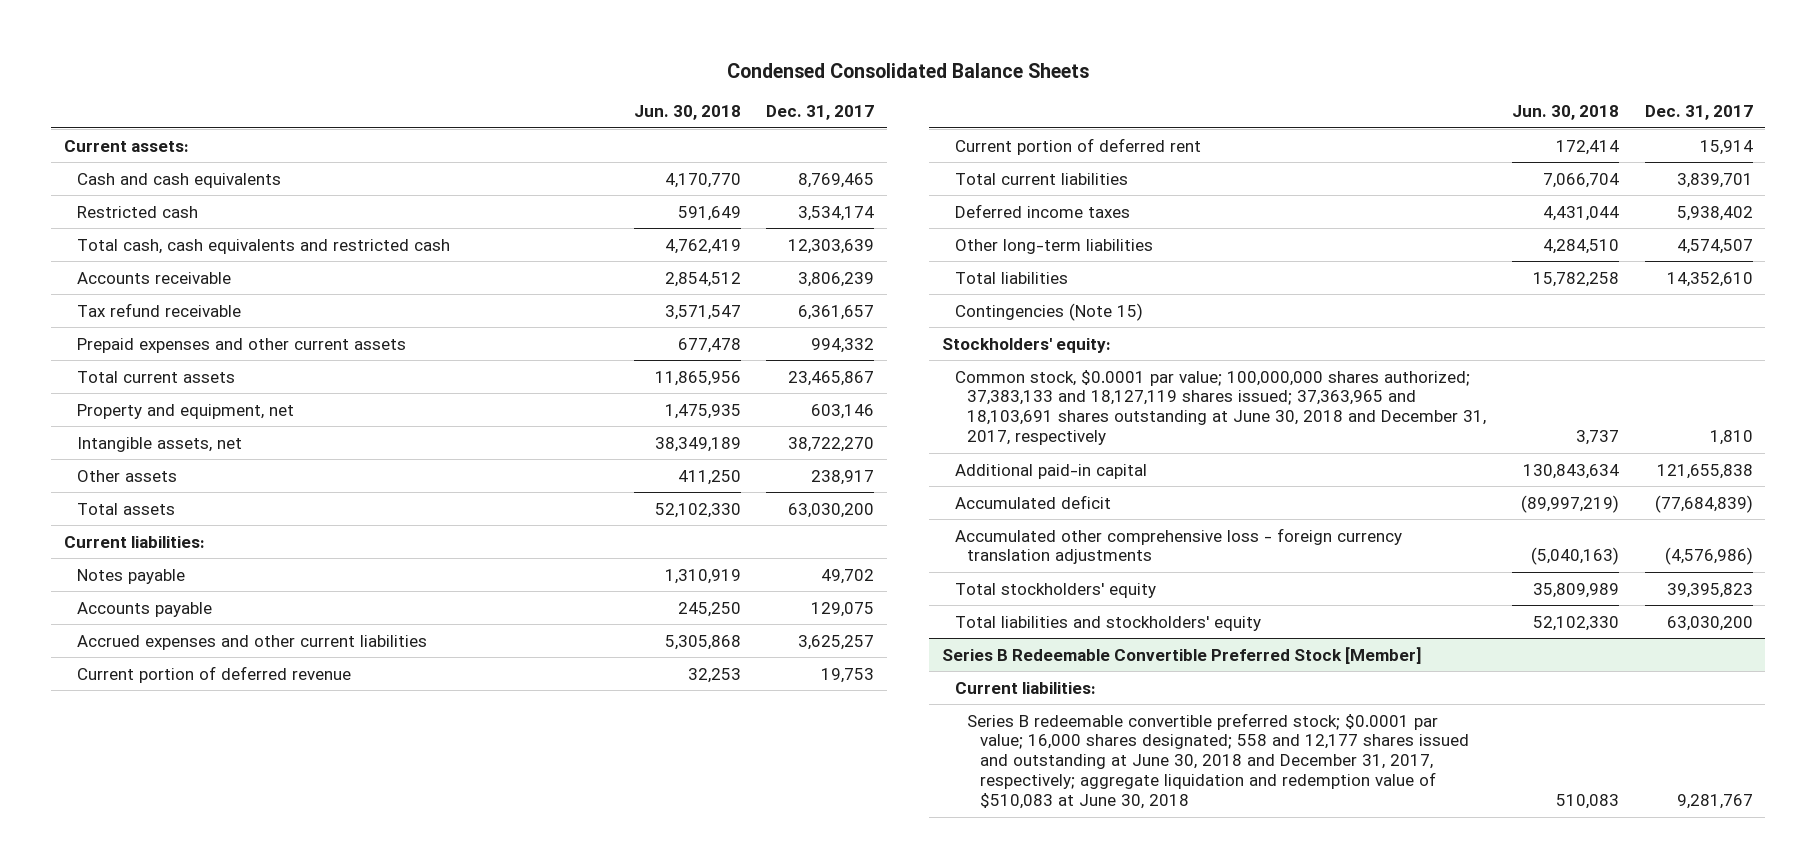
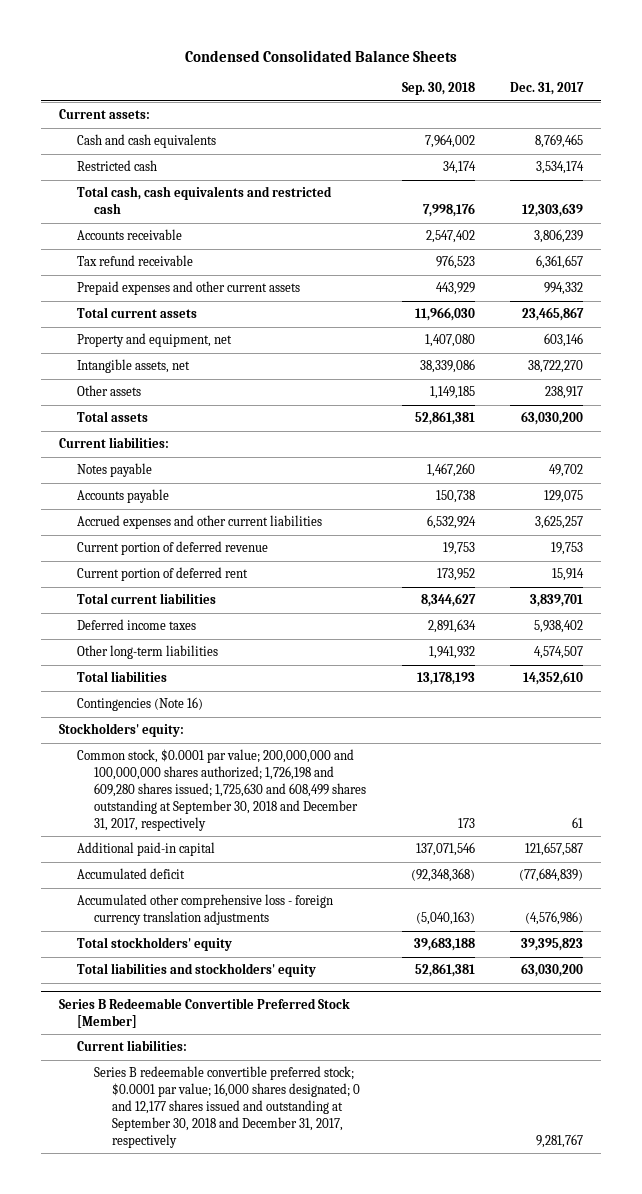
- | Jun. 30, 2018 | Dec. 31, 2017
+ | Sep. 30, 2018 | Dec. 31, 2017
- Contingencies (Note 15)
+ Contingencies (Note 16)
- Common stock, $0.0001 par value; 100,000,000 shares authorized; 37,383,133 and 18,127,119 shares issued; 37,363,965 and 18,103,691 shares outstanding at June 30, 2018 and December 31, 2017, respectively | 3,737 | 1,810
- Additional paid-in capital | 130,843,634 | 121,655,838
+ Common stock, $0.0001 par value; 200,000,000 and 100,000,000 shares authorized; 1,726,198 and 609,280 shares issued; 1,725,630 and 608,499 shares outstanding at September 30, 2018 and December 31, 2017, respectively | 173 | 61
+ Additional paid-in capital | 137,071,546 | 121,657,587
@ Series B Redeemable Convertible Preferred Stock [Member]
- Series B redeemable convertible preferred stock; $0.0001 par value; 16,000 shares designated; 558 and 12,177 shares issued and outstanding at June 30, 2018 and December 31, 2017, respectively; aggregate liquidation and redemption value of $510,083 at June 30, 2018 | 510,083 | 9,281,767
+ Series B redeemable convertible preferred stock; $0.0001 par value; 16,000 shares designated; 0 and 12,177 shares issued and outstanding at September 30, 2018 and December 31, 2017, respectively | | 9,281,767

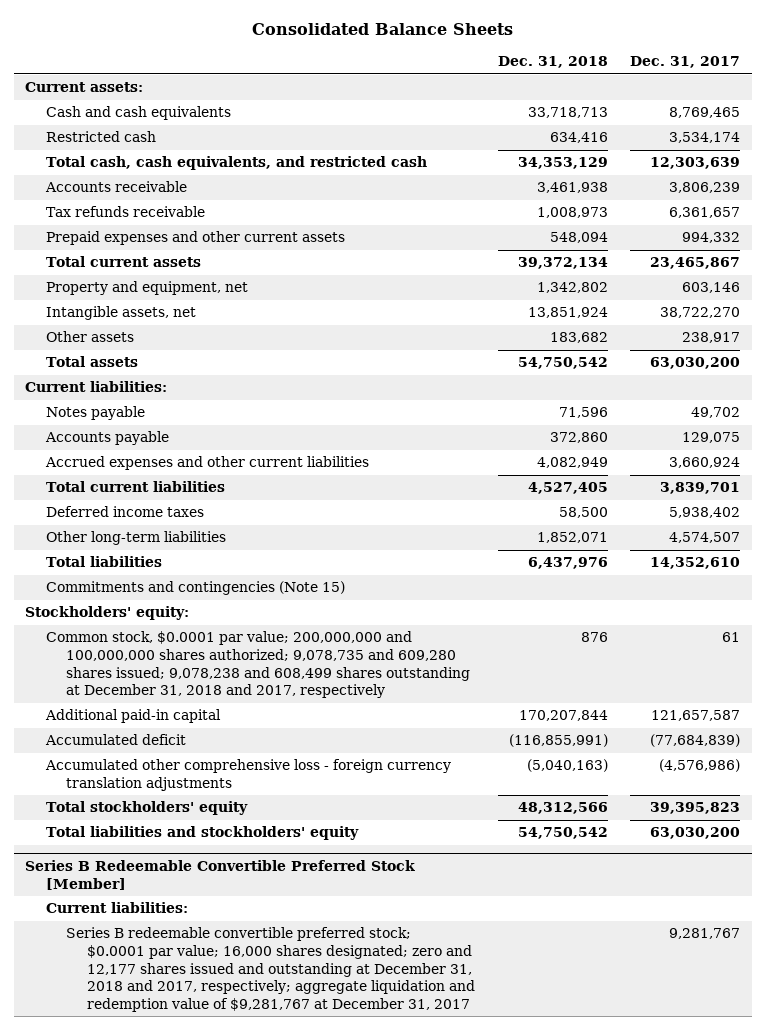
- Condensed Consolidated Balance Sheets
+ Consolidated Balance Sheets
- | Sep. 30, 2018 | Dec. 31, 2017
+ | Dec. 31, 2018 | Dec. 31, 2017
- Total cash, cash equivalents and restricted cash | 7,998,176 | 12,303,639
+ Total cash, cash equivalents, and restricted cash | 34,353,129 | 12,303,639
- Tax refund receivable | 976,523 | 6,361,657
+ Tax refunds receivable | 1,008,973 | 6,361,657
- Accrued expenses and other current liabilities | 6,532,924 | 3,625,257
- Current portion of deferred revenue | 19,753 | 19,753
- Current portion of deferred rent | 173,952 | 15,914
+ Accrued expenses and other current liabilities | 4,082,949 | 3,660,924
- Contingencies (Note 16)
+ Commitments and contingencies (Note 15)
- Common stock, $0.0001 par value; 200,000,000 and 100,000,000 shares authorized; 1,726,198 and 609,280 shares issued; 1,725,630 and 608,499 shares outstanding at September 30, 2018 and December 31, 2017, respectively | 173 | 61
+ Common stock, $0.0001 par value; 200,000,000 and 100,000,000 shares authorized; 9,078,735 and 609,280 shares issued; 9,078,238 and 608,499 shares outstanding at December 31, 2018 and 2017, respectively | 876 | 61
@ Series B Redeemable Convertible Preferred Stock [Member]
- Series B redeemable convertible preferred stock; $0.0001 par value; 16,000 shares designated; 0 and 12,177 shares issued and outstanding at September 30, 2018 and December 31, 2017, respectively | | 9,281,767
+ Series B redeemable convertible preferred stock; $0.0001 par value; 16,000 shares designated; zero and 12,177 shares issued and outstanding at December 31, 2018 and 2017, respectively; aggregate liquidation and redemption value of $9,281,767 at December 31, 2017 | | 9,281,767

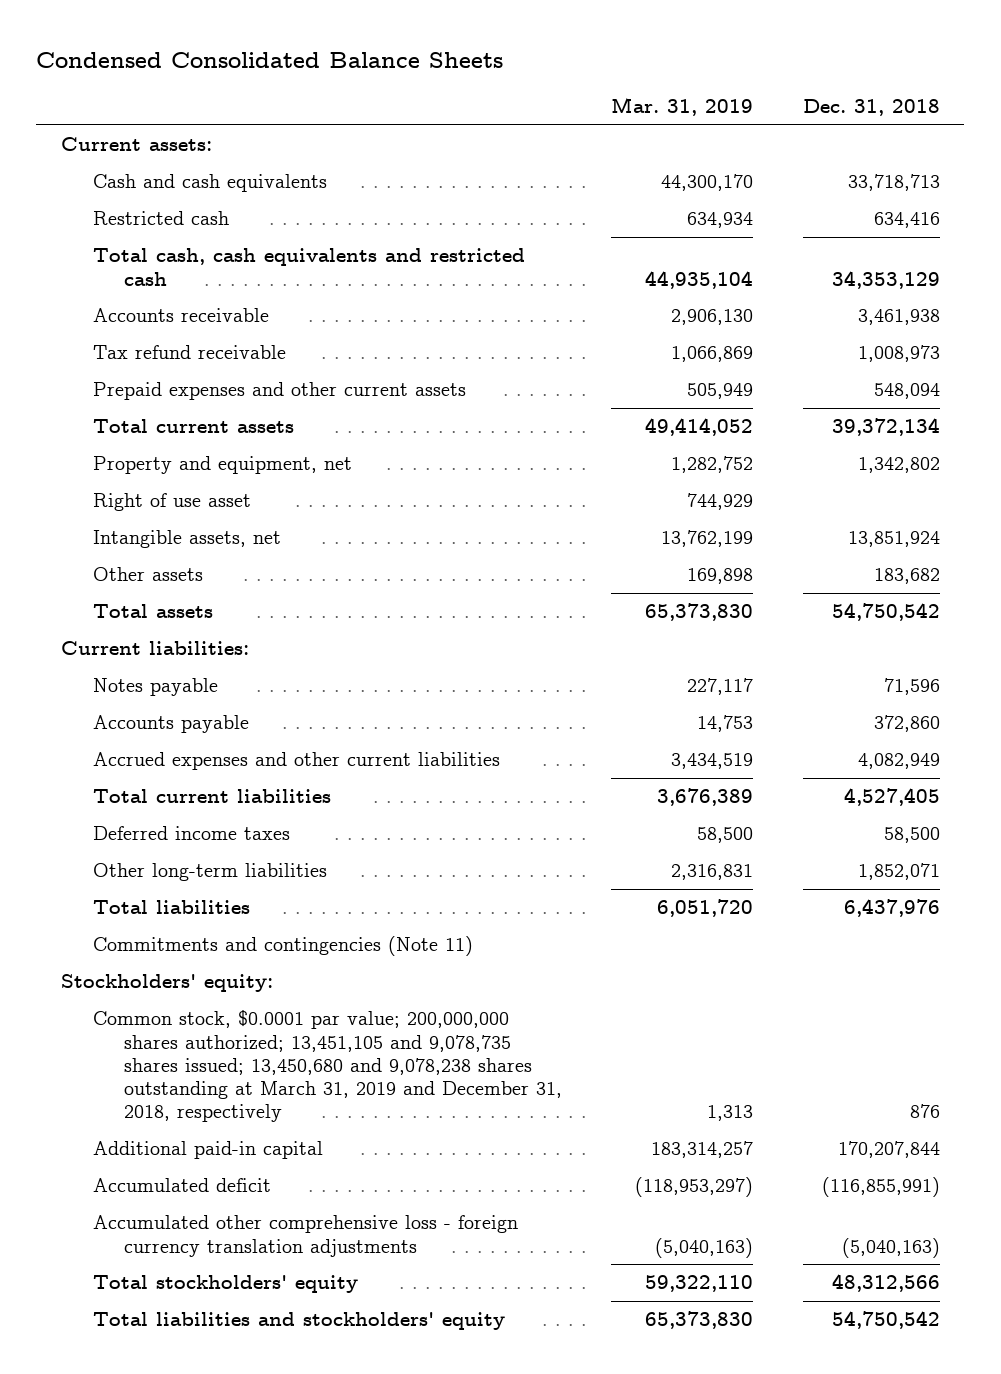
- Consolidated Balance Sheets
+ Condensed Consolidated Balance Sheets
- | Dec. 31, 2018 | Dec. 31, 2017
+ | Mar. 31, 2019 | Dec. 31, 2018
- Total cash, cash equivalents, and restricted cash | 34,353,129 | 12,303,639
+ Total cash, cash equivalents and restricted cash | 44,935,104 | 34,353,129
- Tax refunds receivable | 1,008,973 | 6,361,657
+ Tax refund receivable | 1,066,869 | 1,008,973
+ Right of use asset | 744,929 |
- Commitments and contingencies (Note 15)
+ Commitments and contingencies (Note 11)
- Common stock, $0.0001 par value; 200,000,000 and 100,000,000 shares authorized; 9,078,735 and 609,280 shares issued; 9,078,238 and 608,499 shares outstanding at December 31, 2018 and 2017, respectively | 876 | 61
+ Common stock, $0.0001 par value; 200,000,000 shares authorized; 13,451,105 and 9,078,735 shares issued; 13,450,680 and 9,078,238 shares outstanding at March 31, 2019 and December 31, 2018, respectively | 1,313 | 876
- Series B Redeemable Convertible Preferred Stock [Member]
- Current liabilities:
- Series B redeemable convertible preferred stock; $0.0001 par value; 16,000 shares designated; zero and 12,177 shares issued and outstanding at December 31, 2018 and 2017, respectively; aggregate liquidation and redemption value of $9,281,767 at December 31, 2017 | | 9,281,767

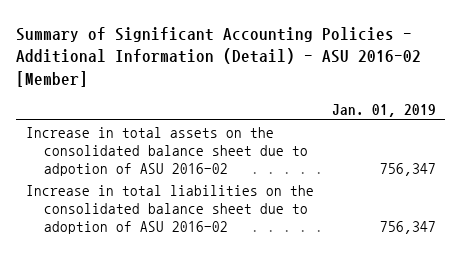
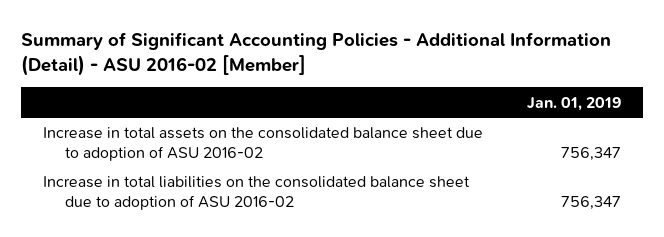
- Increase in total assets on the consolidated balance sheet due to adpotion of ASU 2016-02 | 756,347
+ Increase in total assets on the consolidated balance sheet due to adoption of ASU 2016-02 | 756,347

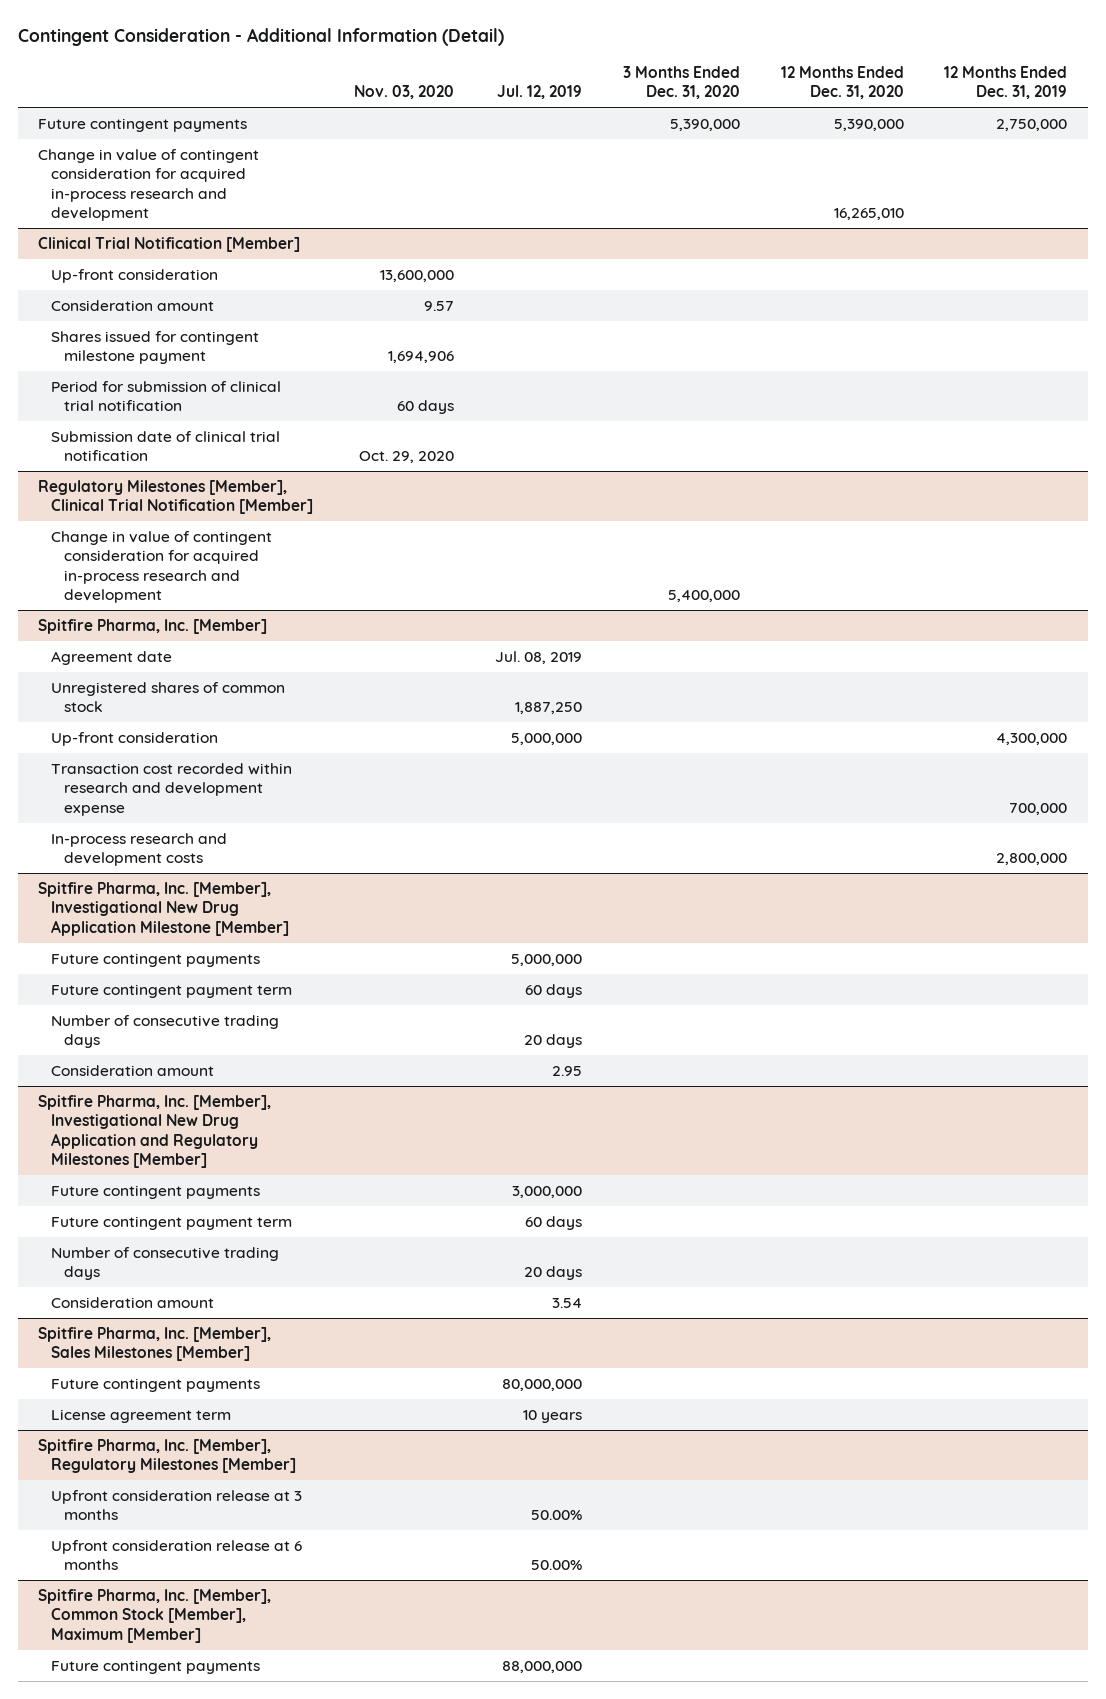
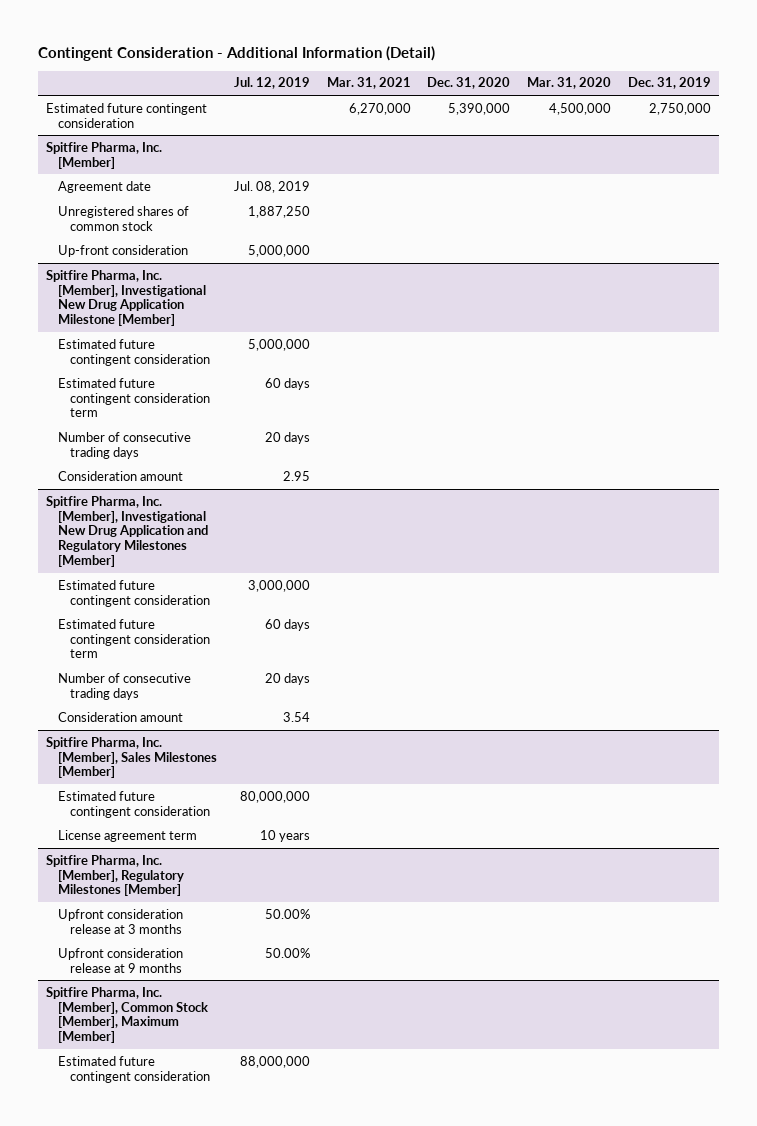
- | Nov. 03, 2020 | Jul. 12, 2019 | 3 Months Ended Dec. 31, 2020 | 12 Months Ended Dec. 31, 2020 | 12 Months Ended Dec. 31, 2019
+ | Jul. 12, 2019 | Mar. 31, 2021 | Dec. 31, 2020 | Mar. 31, 2020 | Dec. 31, 2019
- Future contingent payments | | | 5,390,000 | 5,390,000 | 2,750,000
- Change in value of contingent consideration for acquired in-process research and development | | | | 16,265,010 |
- Clinical Trial Notification [Member]
- Up-front consideration | 13,600,000 | | | |
- Consideration amount | 9.57 | | | |
- Shares issued for contingent milestone payment | 1,694,906 | | | |
- Period for submission of clinical trial notification | 60 days | | | |
- Submission date of clinical trial notification | Oct. 29, 2020 | | | |
- Regulatory Milestones [Member], Clinical Trial Notification [Member]
- Change in value of contingent consideration for acquired in-process research and development | | | 5,400,000 | |
+ Estimated future contingent consideration | | 6,270,000 | 5,390,000 | 4,500,000 | 2,750,000
@ Spitfire Pharma, Inc. [Member]
- Transaction cost recorded within research and development expense | | | | | 700,000
- In-process research and development costs | | | | | 2,800,000
@ Spitfire Pharma, Inc. [Member], Investigational New Drug Application Milestone [Member]
- Future contingent payments | | 5,000,000 | | |
- Future contingent payment term | | 60 days | | |
+ Estimated future contingent consideration | 5,000,000 | | | |
+ Estimated future contingent consideration term | 60 days | | | |
@ Spitfire Pharma, Inc. [Member], Investigational New Drug Application and Regulatory Milestones [Member]
- Future contingent payments | | 3,000,000 | | |
- Future contingent payment term | | 60 days | | |
+ Estimated future contingent consideration | 3,000,000 | | | |
+ Estimated future contingent consideration term | 60 days | | | |
@ Spitfire Pharma, Inc. [Member], Sales Milestones [Member]
- Future contingent payments | | 80,000,000 | | |
+ Estimated future contingent consideration | 80,000,000 | | | |
@ Spitfire Pharma, Inc. [Member], Regulatory Milestones [Member]
- Upfront consideration release at 6 months | | 50.00% | | |
+ Upfront consideration release at 9 months | 50.00% | | | |
@ Spitfire Pharma, Inc. [Member], Common Stock [Member], Maximum [Member]
- Future contingent payments | | 88,000,000 | | |
+ Estimated future contingent consideration | 88,000,000 | | | |

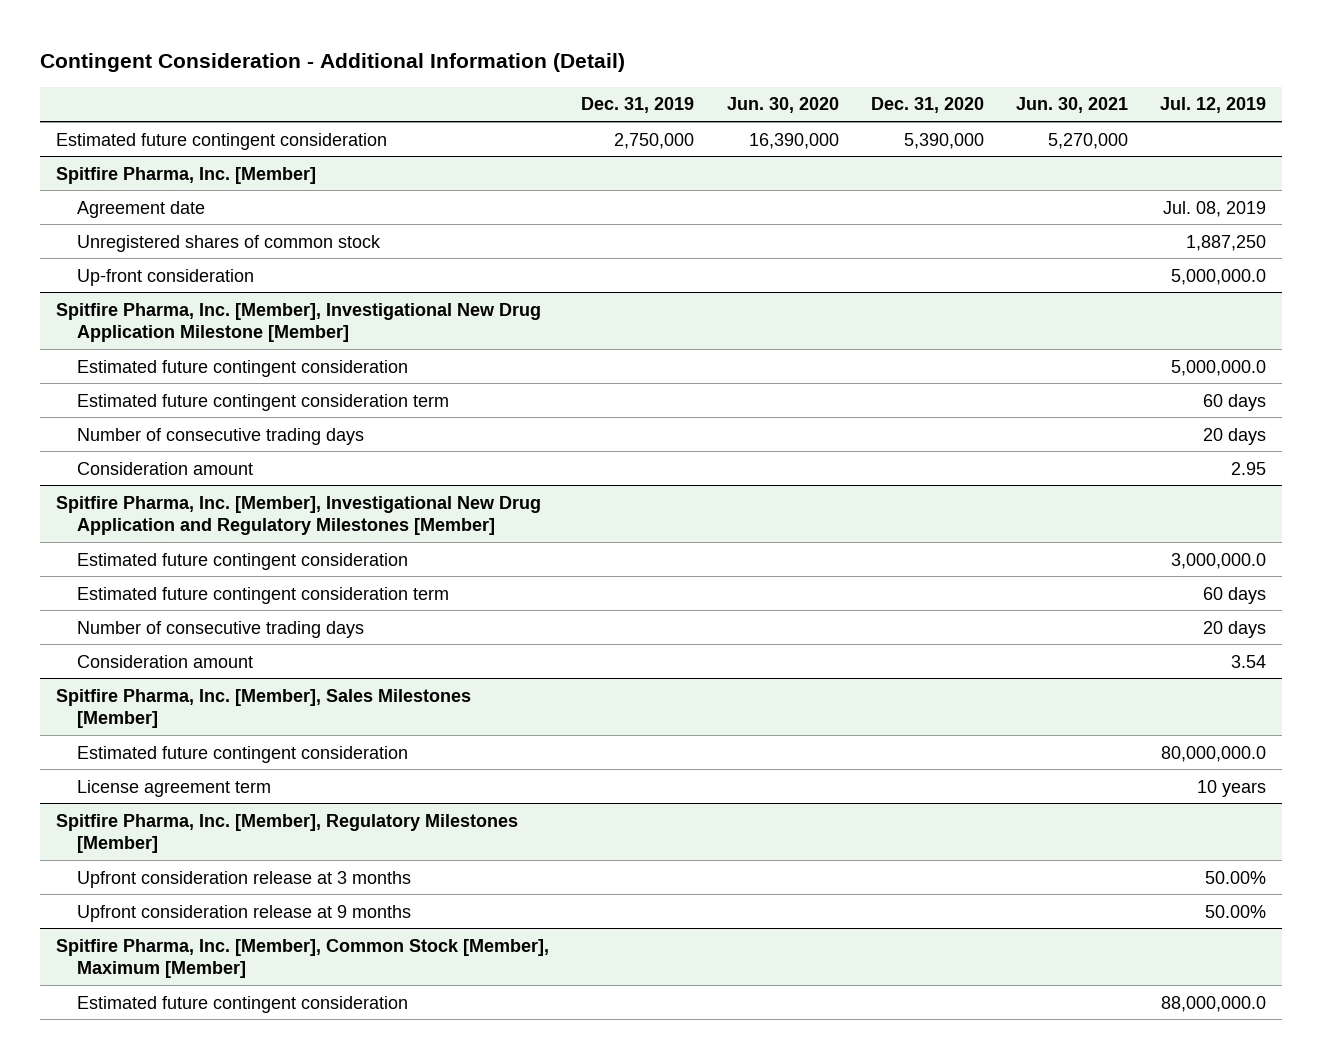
- | Jul. 12, 2019 | Mar. 31, 2021 | Dec. 31, 2020 | Mar. 31, 2020 | Dec. 31, 2019
+ | Dec. 31, 2019 | Jun. 30, 2020 | Dec. 31, 2020 | Jun. 30, 2021 | Jul. 12, 2019
@ Spitfire Pharma, Inc. [Member]
- Up-front consideration | 5,000,000 | | | |
+ Up-front consideration | | | | | 5,000,000.0
@ Spitfire Pharma, Inc. [Member], Investigational New Drug Application Milestone [Member]
- Estimated future contingent consideration | 5,000,000 | | | |
+ Estimated future contingent consideration | | | | | 5,000,000.0
@ Spitfire Pharma, Inc. [Member], Investigational New Drug Application and Regulatory Milestones [Member]
- Estimated future contingent consideration | 3,000,000 | | | |
+ Estimated future contingent consideration | | | | | 3,000,000.0
@ Spitfire Pharma, Inc. [Member], Sales Milestones [Member]
- Estimated future contingent consideration | 80,000,000 | | | |
+ Estimated future contingent consideration | | | | | 80,000,000.0
@ Spitfire Pharma, Inc. [Member], Common Stock [Member], Maximum [Member]
- Estimated future contingent consideration | 88,000,000 | | | |
+ Estimated future contingent consideration | | | | | 88,000,000.0

